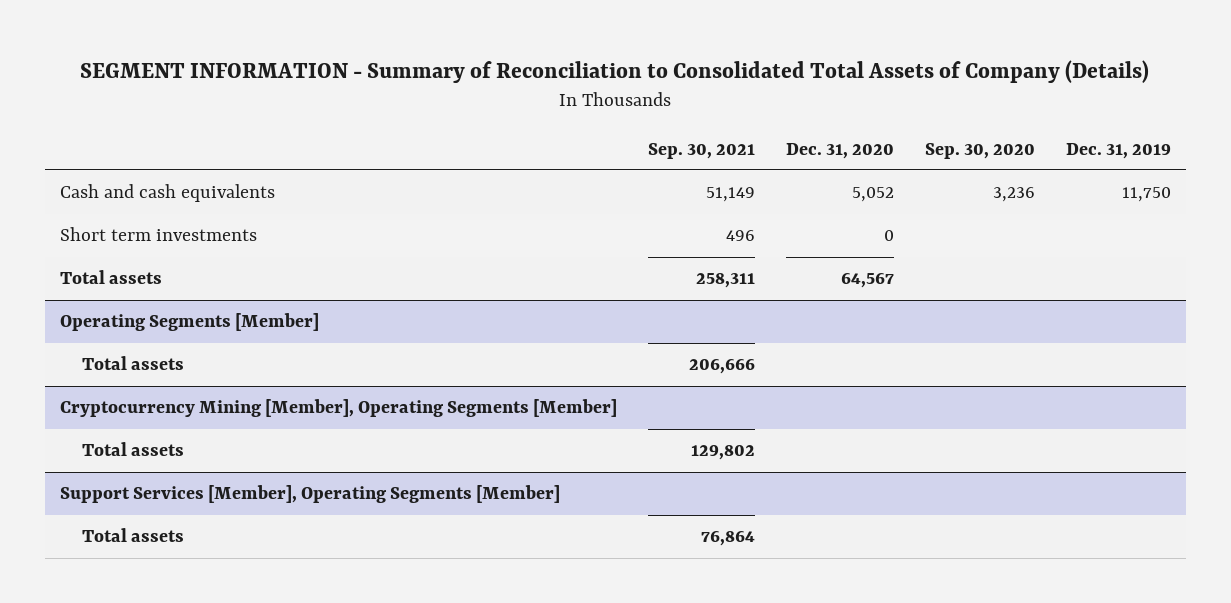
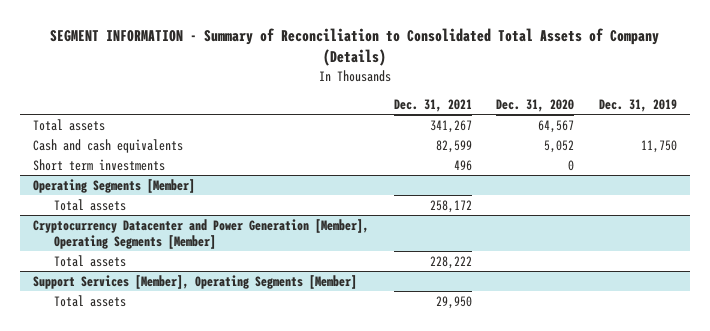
- | Sep. 30, 2021 | Dec. 31, 2020 | Sep. 30, 2020 | Dec. 31, 2019
+ | Dec. 31, 2021 | Dec. 31, 2020 | Dec. 31, 2019
moved up: Total assets | 341,267 | 64,567 |
- Cryptocurrency Mining [Member], Operating Segments [Member]
- Total assets | 129,802 | | |
+ Cryptocurrency Datacenter and Power Generation [Member], Operating Segments [Member]
+ Total assets | 228,222 | |

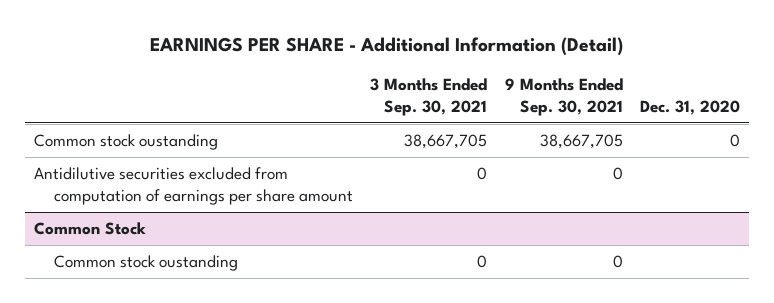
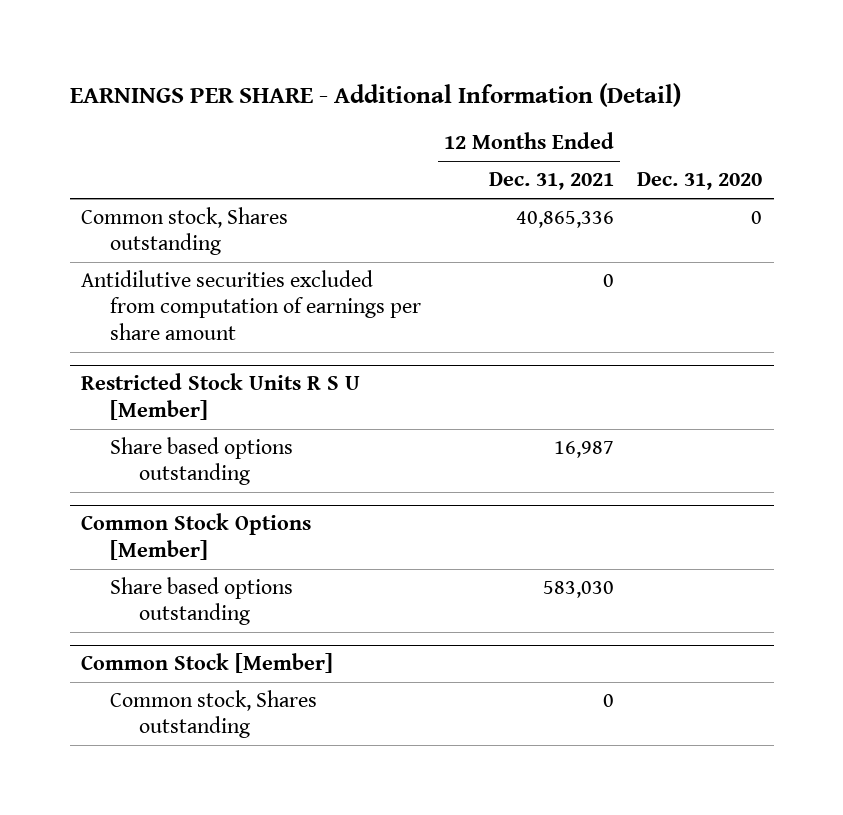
- | 3 Months Ended Sep. 30, 2021 | 9 Months Ended Sep. 30, 2021 | Dec. 31, 2020
+ | 12 Months Ended Dec. 31, 2021 | Dec. 31, 2020
- Common stock oustanding | 38,667,705 | 38,667,705 | 0
+ Common stock, Shares outstanding | 40,865,336 | 0
- Common Stock
- Common stock oustanding | 0 | 0 |
+ Restricted Stock Units R S U [Member]
+ Share based options outstanding | 16,987 |
+ Common Stock Options [Member]
+ Share based options outstanding | 583,030 |
+ Common Stock [Member]
+ Common stock, Shares outstanding | 0 |

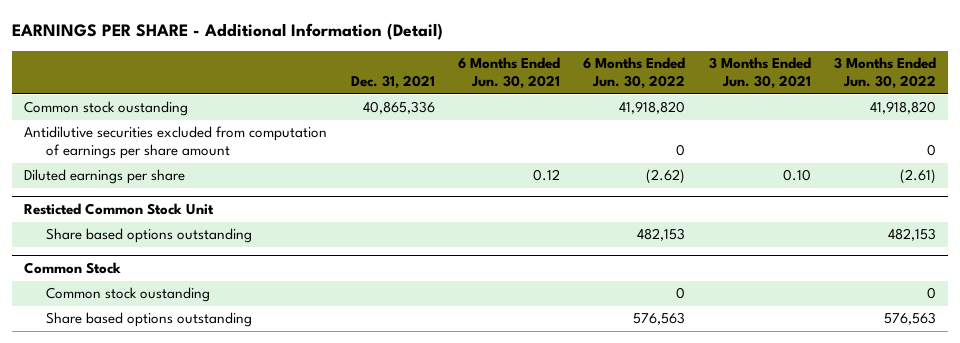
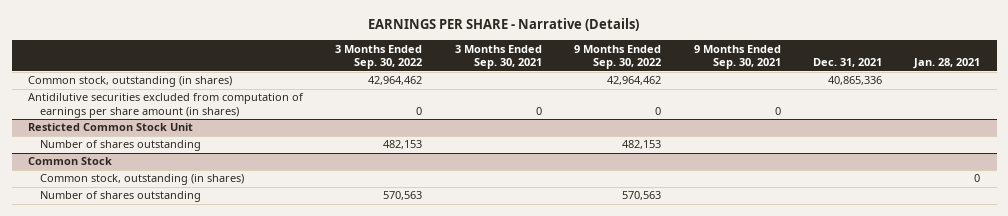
- EARNINGS PER SHARE - Additional Information (Detail)
+ EARNINGS PER SHARE - Narrative (Details)
- | Dec. 31, 2021 | 6 Months Ended Jun. 30, 2021 | 6 Months Ended Jun. 30, 2022 | 3 Months Ended Jun. 30, 2021 | 3 Months Ended Jun. 30, 2022
+ | 3 Months Ended Sep. 30, 2022 | 3 Months Ended Sep. 30, 2021 | 9 Months Ended Sep. 30, 2022 | 9 Months Ended Sep. 30, 2021 | Dec. 31, 2021 | Jan. 28, 2021
- Common stock oustanding | 40,865,336 | | 41,918,820 | | 41,918,820
- Antidilutive securities excluded from computation of earnings per share amount | | | 0 | | 0
- Diluted earnings per share | | 0.12 | (2.62) | 0.10 | (2.61)
+ Common stock, outstanding (in shares) | 42,964,462 | | 42,964,462 | | 40,865,336 |
+ Antidilutive securities excluded from computation of earnings per share amount (in shares) | 0 | 0 | 0 | 0 | |
@ Resticted Common Stock Unit
- Share based options outstanding | | | 482,153 | | 482,153
+ Number of shares outstanding | 482,153 | | 482,153 | | |
@ Common Stock
- Common stock oustanding | | | 0 | | 0
- Share based options outstanding | | | 576,563 | | 576,563
+ Common stock, outstanding (in shares) | | | | | | 0
+ Number of shares outstanding | 570,563 | | 570,563 | | |

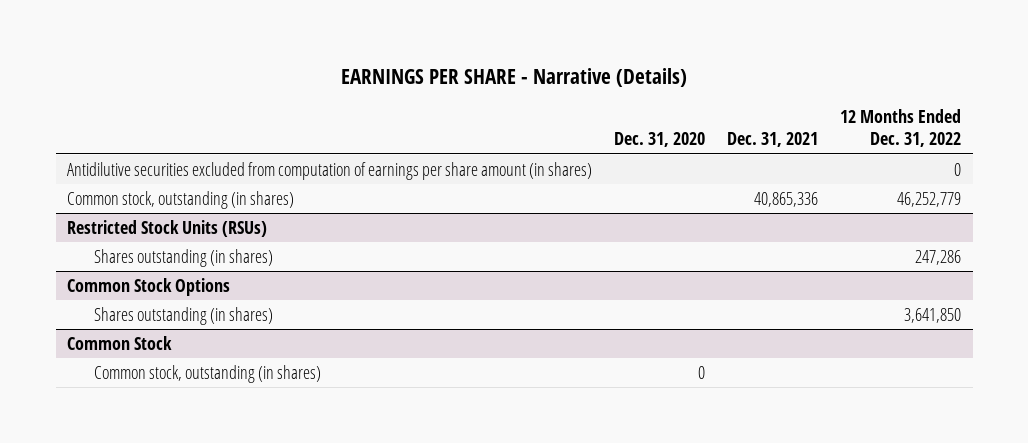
- | 3 Months Ended Sep. 30, 2022 | 3 Months Ended Sep. 30, 2021 | 9 Months Ended Sep. 30, 2022 | 9 Months Ended Sep. 30, 2021 | Dec. 31, 2021 | Jan. 28, 2021
+ | Dec. 31, 2020 | Dec. 31, 2021 | 12 Months Ended Dec. 31, 2022
- Resticted Common Stock Unit
- Number of shares outstanding | 482,153 | | 482,153 | | |
moved down: Common stock, outstanding (in shares) | | 40,865,336 | 46,252,779
+ Restricted Stock Units (RSUs)
+ Shares outstanding (in shares) | | | 247,286
+ Common Stock Options
+ Shares outstanding (in shares) | | | 3,641,850
@ Common Stock
- Number of shares outstanding | 570,563 | | 570,563 | | |

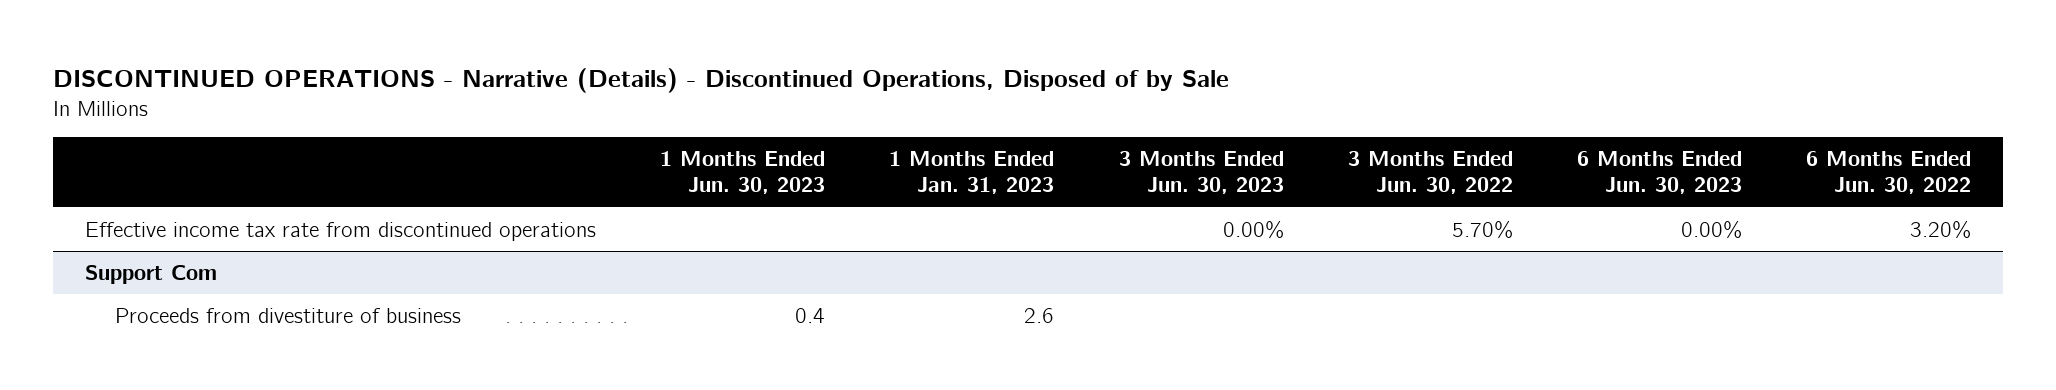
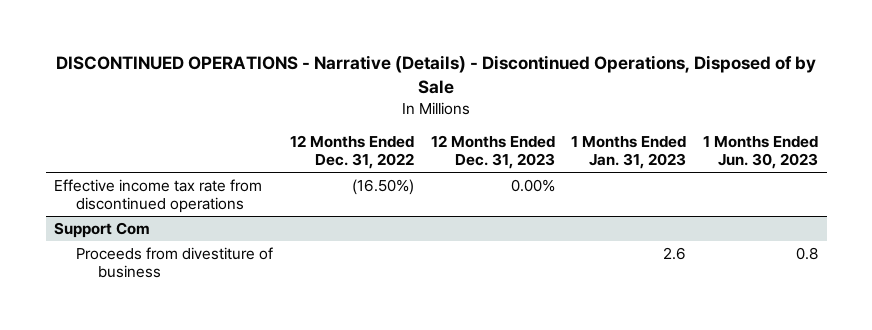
- | 1 Months Ended Jun. 30, 2023 | 1 Months Ended Jan. 31, 2023 | 3 Months Ended Jun. 30, 2023 | 3 Months Ended Jun. 30, 2022 | 6 Months Ended Jun. 30, 2023 | 6 Months Ended Jun. 30, 2022
+ | 12 Months Ended Dec. 31, 2022 | 12 Months Ended Dec. 31, 2023 | 1 Months Ended Jan. 31, 2023 | 1 Months Ended Jun. 30, 2023
@ Support Com
- Proceeds from divestiture of business | 0.4 | 2.6 | | | |
+ Proceeds from divestiture of business | | | 2.6 | 0.8

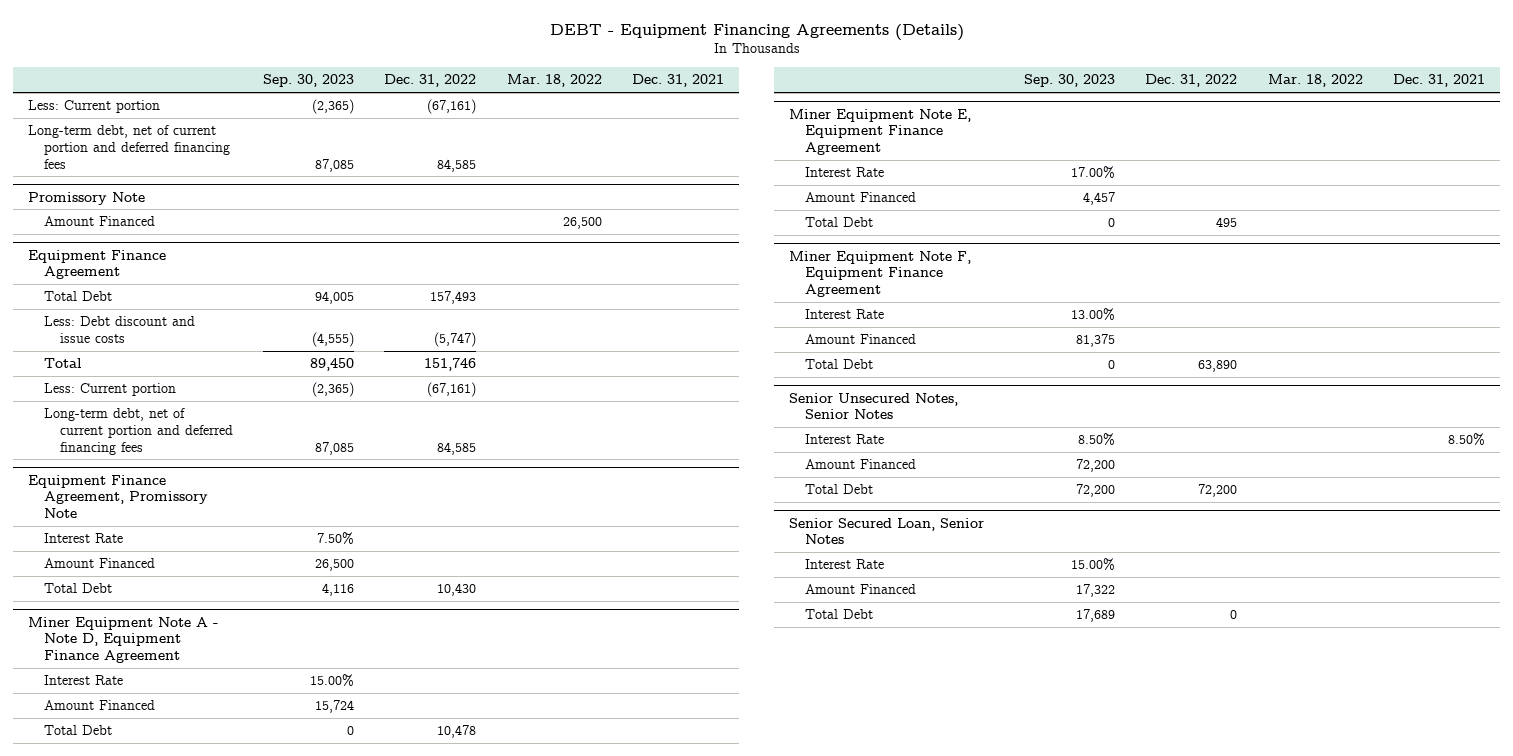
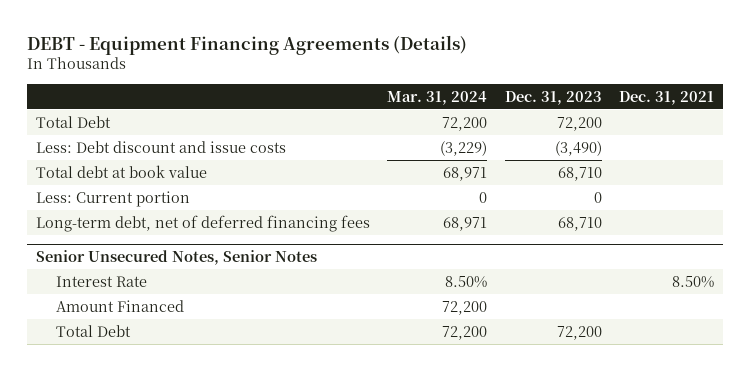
- | Sep. 30, 2023 | Dec. 31, 2022 | Mar. 18, 2022 | Dec. 31, 2021
+ | Mar. 31, 2024 | Dec. 31, 2023 | Dec. 31, 2021
+ Total Debt | 72,200 | 72,200 |
+ Less: Debt discount and issue costs | (3,229) | (3,490) |
+ Total debt at book value | 68,971 | 68,710 |
- Long-term debt, net of current portion and deferred financing fees | 87,085 | 84,585 | |
- Promissory Note
- Amount Financed | | | 26,500 |
- Equipment Finance Agreement
- Total Debt | 94,005 | 157,493 | |
- Less: Debt discount and issue costs | (4,555) | (5,747) | |
- Total | 89,450 | 151,746 | |
- Less: Current portion | (2,365) | (67,161) | |
- Long-term debt, net of current portion and deferred financing fees | 87,085 | 84,585 | |
- Equipment Finance Agreement, Promissory Note
- Interest Rate | 7.50% | | |
- Amount Financed | 26,500 | | |
- Total Debt | 4,116 | 10,430 | |
- Miner Equipment Note A - Note D, Equipment Finance Agreement
- Interest Rate | 15.00% | | |
- Amount Financed | 15,724 | | |
- Total Debt | 0 | 10,478 | |
- Miner Equipment Note E, Equipment Finance Agreement
- Interest Rate | 17.00% | | |
- Amount Financed | 4,457 | | |
- Total Debt | 0 | 495 | |
- Miner Equipment Note F, Equipment Finance Agreement
- Interest Rate | 13.00% | | |
- Amount Financed | 81,375 | | |
- Total Debt | 0 | 63,890 | |
+ Long-term debt, net of deferred financing fees | 68,971 | 68,710 |
- Senior Secured Loan, Senior Notes
- Interest Rate | 15.00% | | |
- Amount Financed | 17,322 | | |
- Total Debt | 17,689 | 0 | |

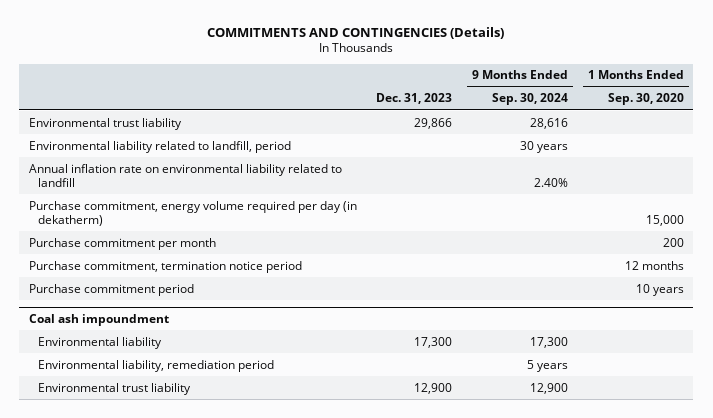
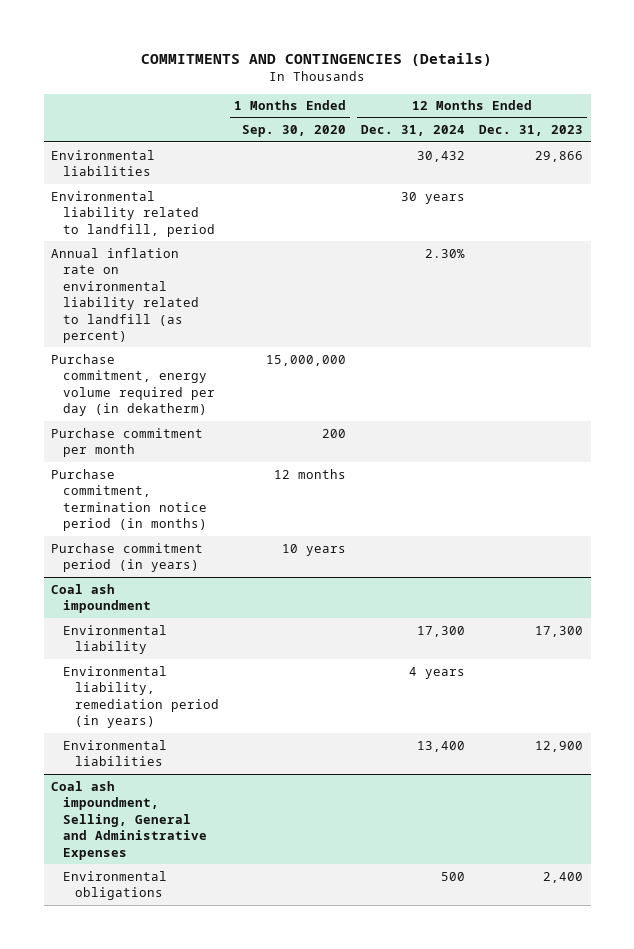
- | Dec. 31, 2023 | 9 Months Ended Sep. 30, 2024 | 1 Months Ended Sep. 30, 2020
+ | 1 Months Ended Sep. 30, 2020 | 12 Months Ended Dec. 31, 2024 | 12 Months Ended Dec. 31, 2023
- Environmental trust liability | 29,866 | 28,616 |
+ Environmental liabilities | | 30,432 | 29,866
- Annual inflation rate on environmental liability related to landfill | | 2.40% |
- Purchase commitment, energy volume required per day (in dekatherm) | | | 15,000
+ Annual inflation rate on environmental liability related to landfill (as percent) | | 2.30% |
+ Purchase commitment, energy volume required per day (in dekatherm) | 15,000,000 | |
- Purchase commitment, termination notice period | | | 12 months
- Purchase commitment period | | | 10 years
+ Purchase commitment, termination notice period (in months) | 12 months | |
+ Purchase commitment period (in years) | 10 years | |
@ Coal ash impoundment
- Environmental liability, remediation period | | 5 years |
- Environmental trust liability | 12,900 | 12,900 |
+ Environmental liability, remediation period (in years) | | 4 years |
+ Environmental liabilities | | 13,400 | 12,900
+ Coal ash impoundment, Selling, General and Administrative Expenses
+ Environmental obligations | | 500 | 2,400

